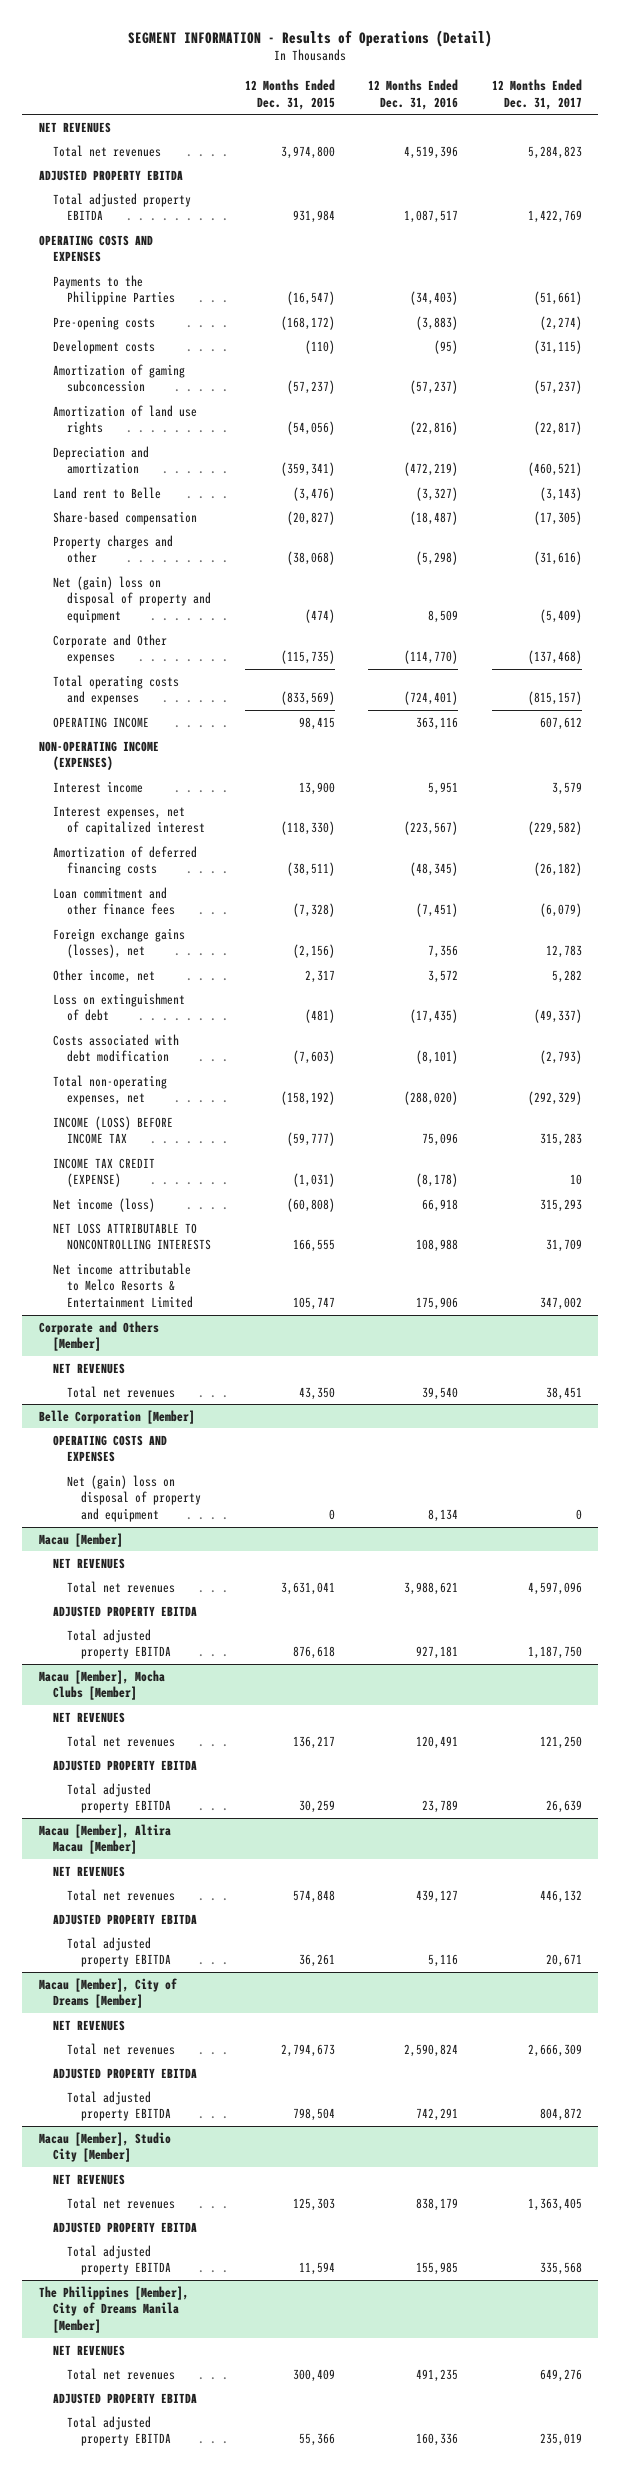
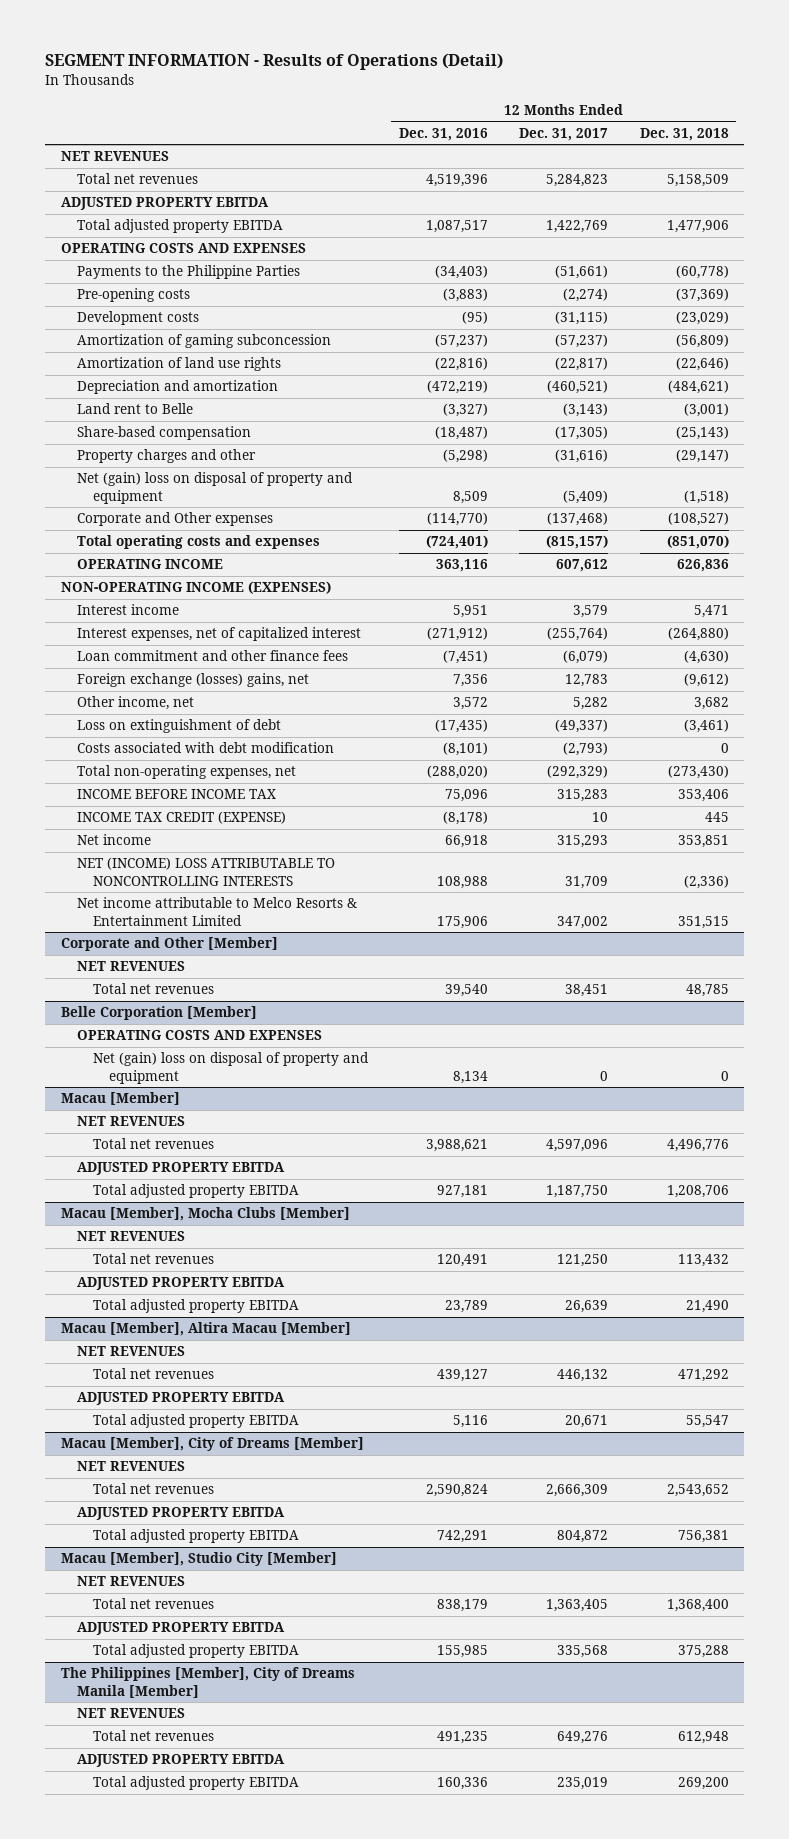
- | 12 Months Ended Dec. 31, 2015 | 12 Months Ended Dec. 31, 2016 | 12 Months Ended Dec. 31, 2017
+ | 12 Months Ended Dec. 31, 2016 | 12 Months Ended Dec. 31, 2017 | 12 Months Ended Dec. 31, 2018
- Interest expenses, net of capitalized interest | (118,330) | (223,567) | (229,582)
- Amortization of deferred financing costs | (38,511) | (48,345) | (26,182)
+ Interest expenses, net of capitalized interest | (271,912) | (255,764) | (264,880)
- Foreign exchange gains (losses), net | (2,156) | 7,356 | 12,783
+ Foreign exchange (losses) gains, net | 7,356 | 12,783 | (9,612)
- INCOME (LOSS) BEFORE INCOME TAX | (59,777) | 75,096 | 315,283
+ INCOME BEFORE INCOME TAX | 75,096 | 315,283 | 353,406
- Net income (loss) | (60,808) | 66,918 | 315,293
- NET LOSS ATTRIBUTABLE TO NONCONTROLLING INTERESTS | 166,555 | 108,988 | 31,709
+ Net income | 66,918 | 315,293 | 353,851
+ NET (INCOME) LOSS ATTRIBUTABLE TO NONCONTROLLING INTERESTS | 108,988 | 31,709 | (2,336)
- Corporate and Others [Member]
+ Corporate and Other [Member]

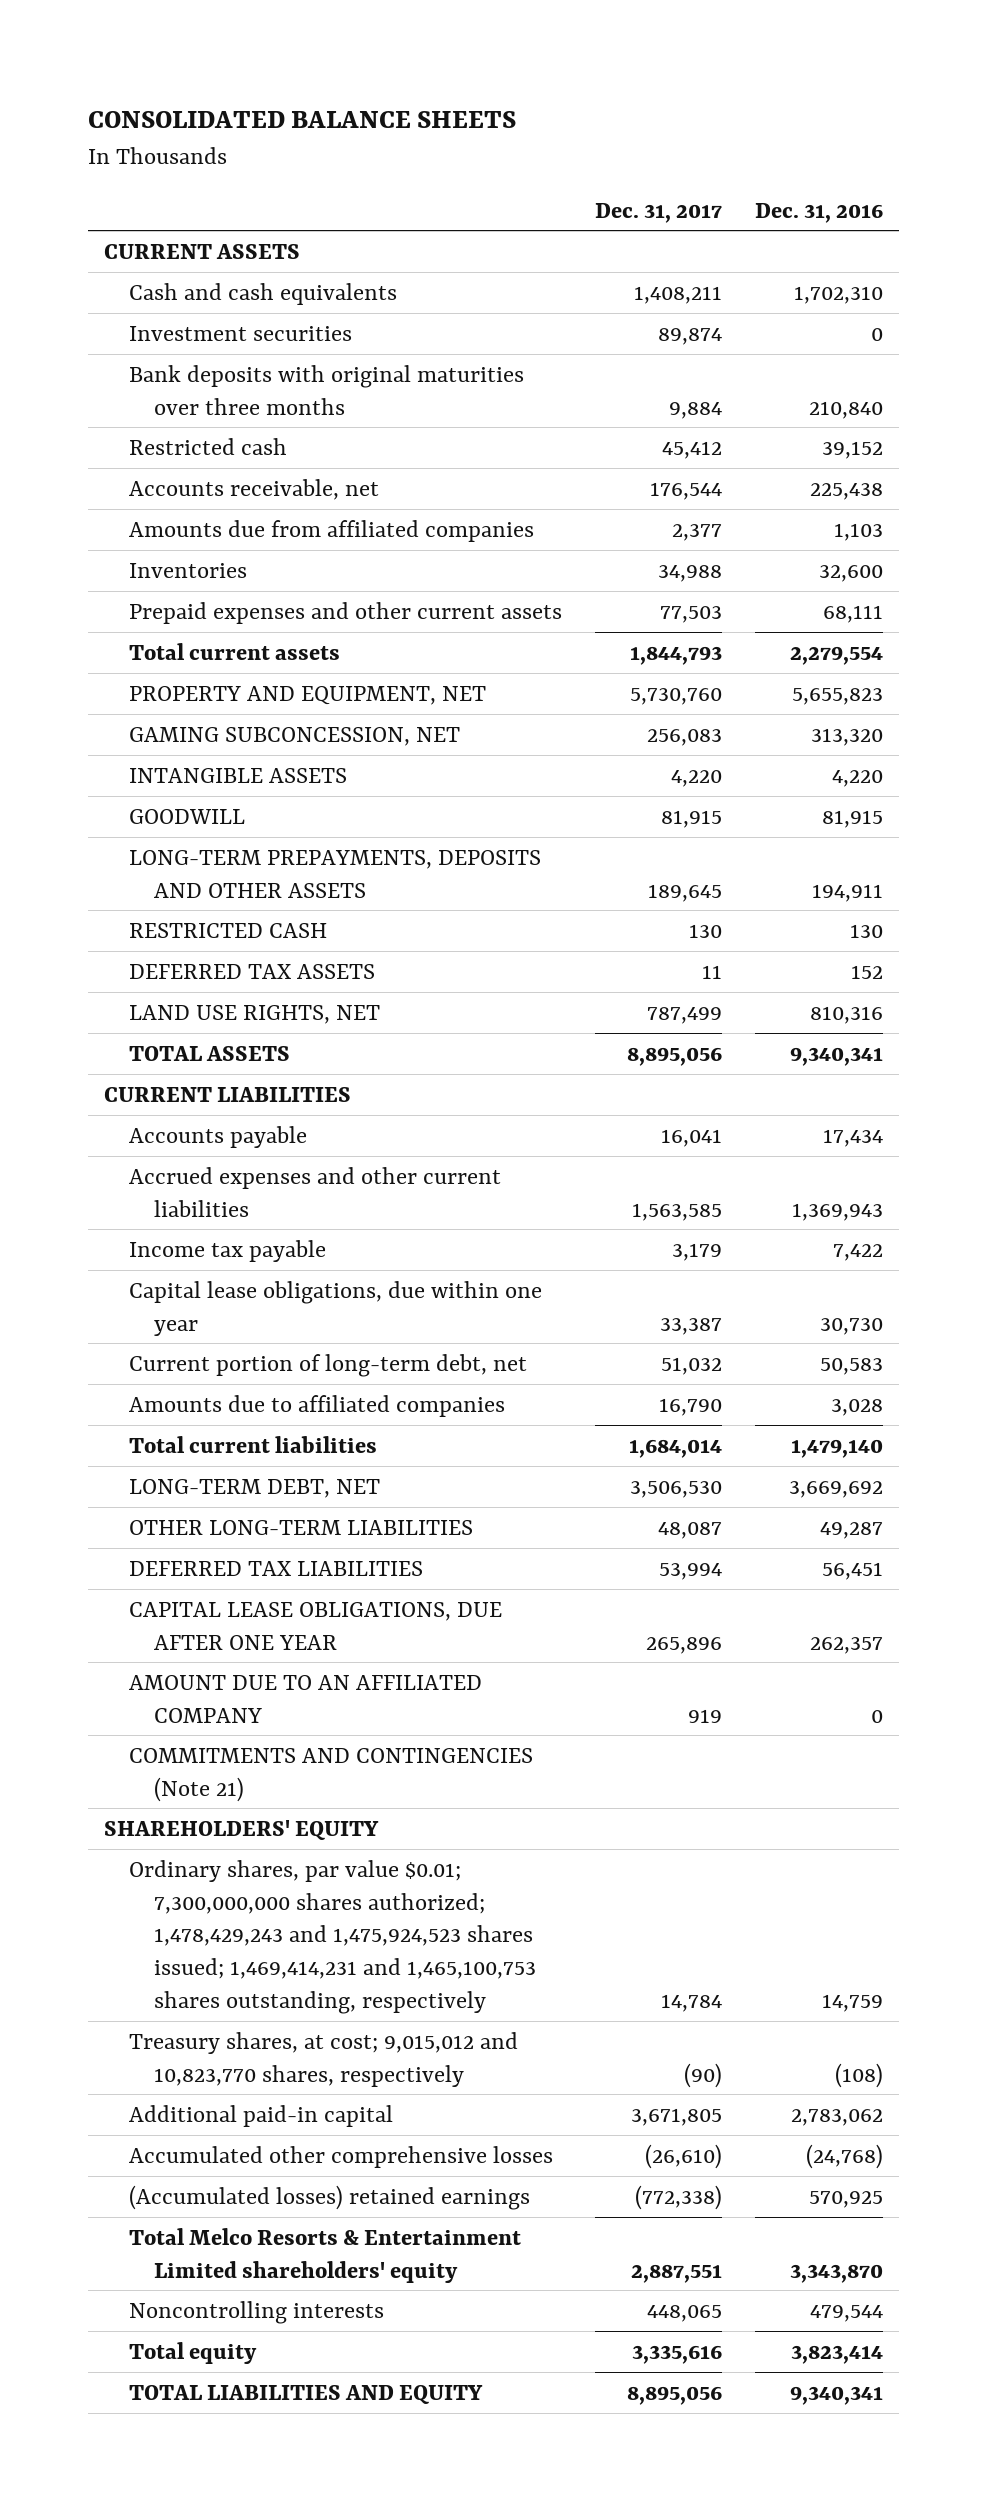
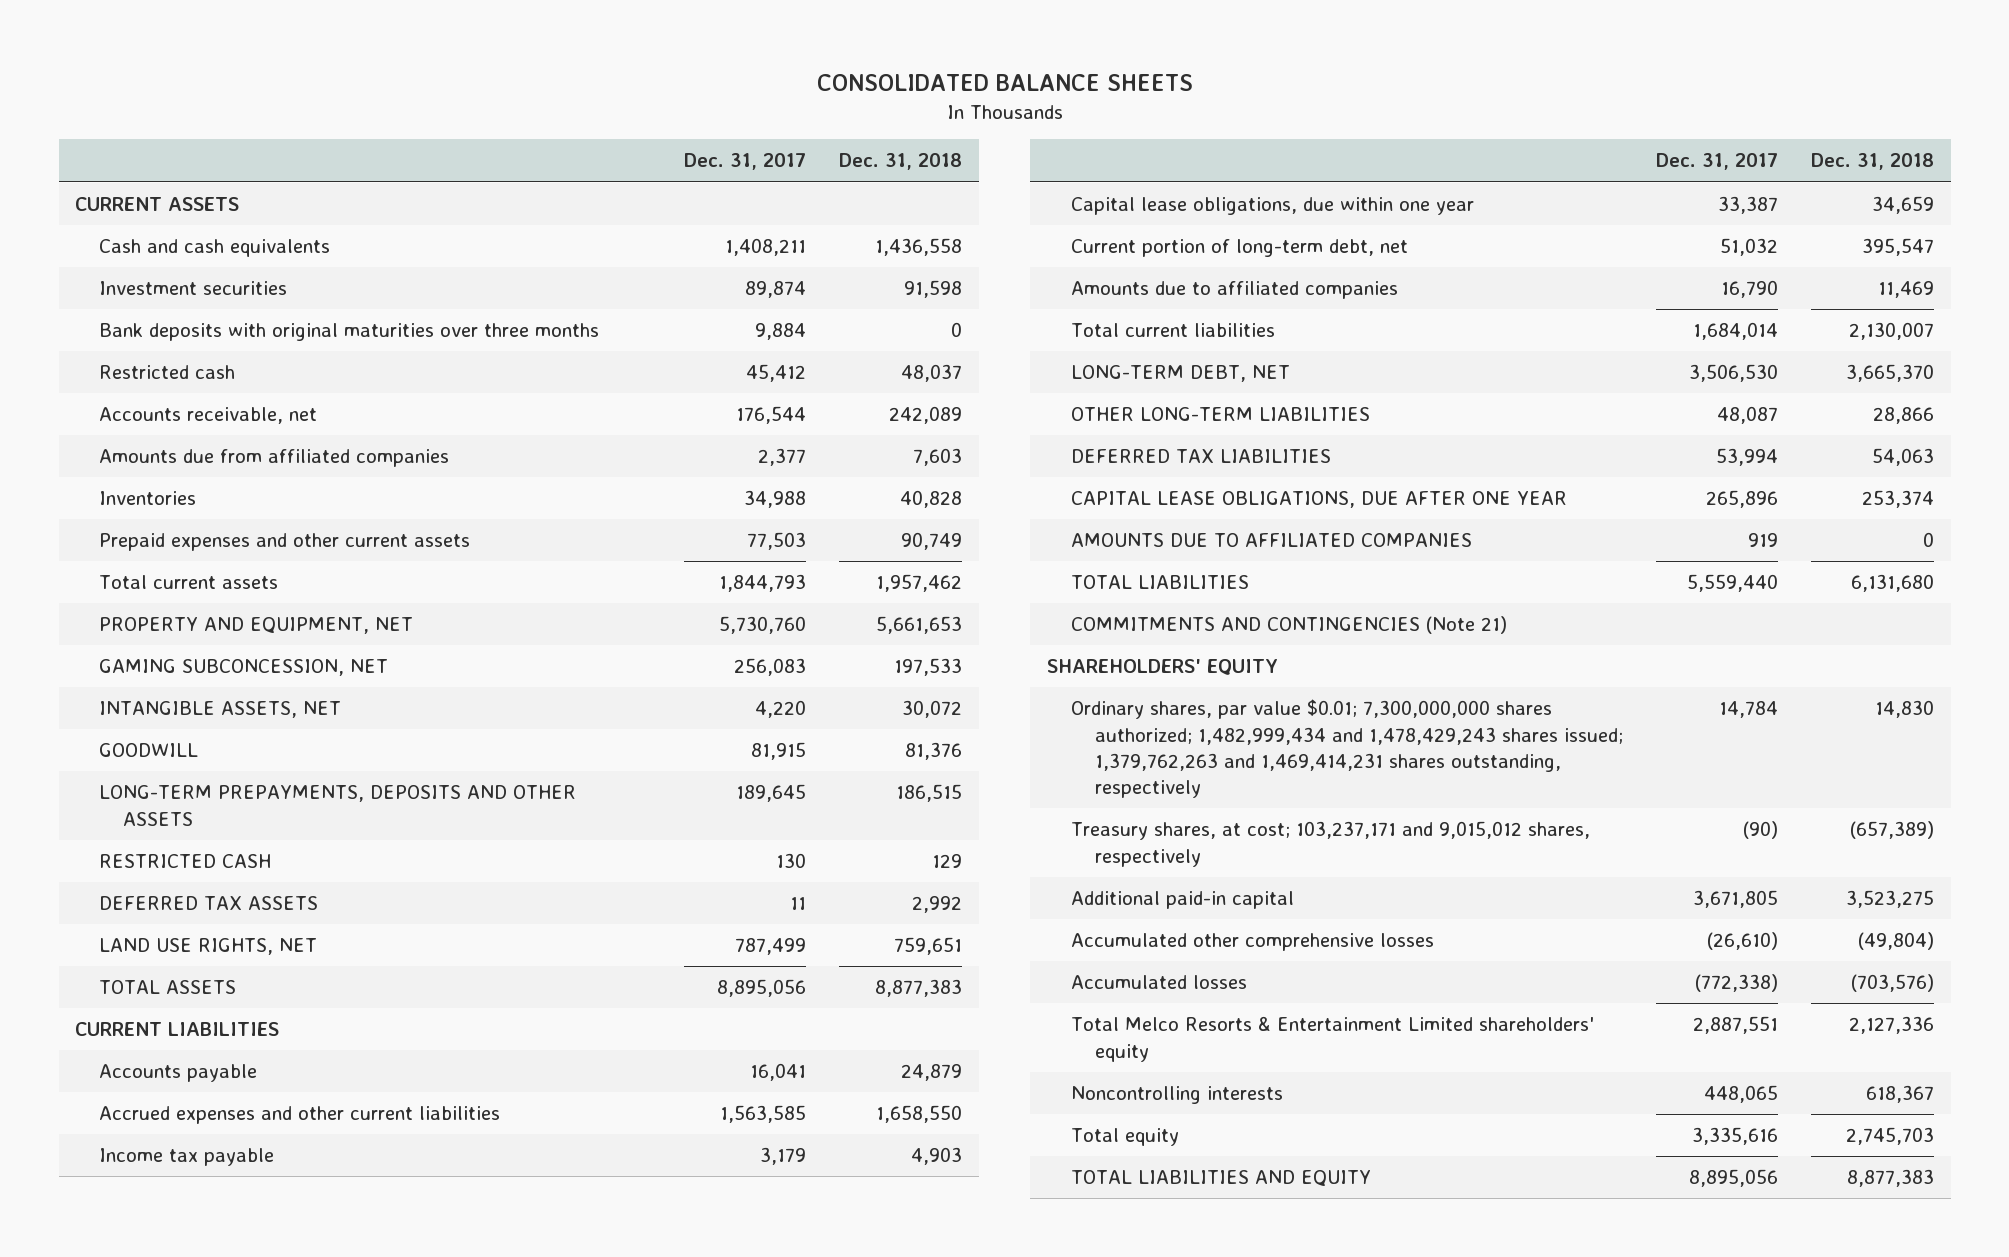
- | Dec. 31, 2017 | Dec. 31, 2016
+ | Dec. 31, 2017 | Dec. 31, 2018
- INTANGIBLE ASSETS | 4,220 | 4,220
+ INTANGIBLE ASSETS, NET | 4,220 | 30,072
- AMOUNT DUE TO AN AFFILIATED COMPANY | 919 | 0
+ AMOUNTS DUE TO AFFILIATED COMPANIES | 919 | 0
+ TOTAL LIABILITIES | 5,559,440 | 6,131,680
- Ordinary shares, par value $0.01; 7,300,000,000 shares authorized; 1,478,429,243 and 1,475,924,523 shares issued; 1,469,414,231 and 1,465,100,753 shares outstanding, respectively | 14,784 | 14,759
- Treasury shares, at cost; 9,015,012 and 10,823,770 shares, respectively | (90) | (108)
+ Ordinary shares, par value $0.01; 7,300,000,000 shares authorized; 1,482,999,434 and 1,478,429,243 shares issued; 1,379,762,263 and 1,469,414,231 shares outstanding, respectively | 14,784 | 14,830
+ Treasury shares, at cost; 103,237,171 and 9,015,012 shares, respectively | (90) | (657,389)
- (Accumulated losses) retained earnings | (772,338) | 570,925
+ Accumulated losses | (772,338) | (703,576)

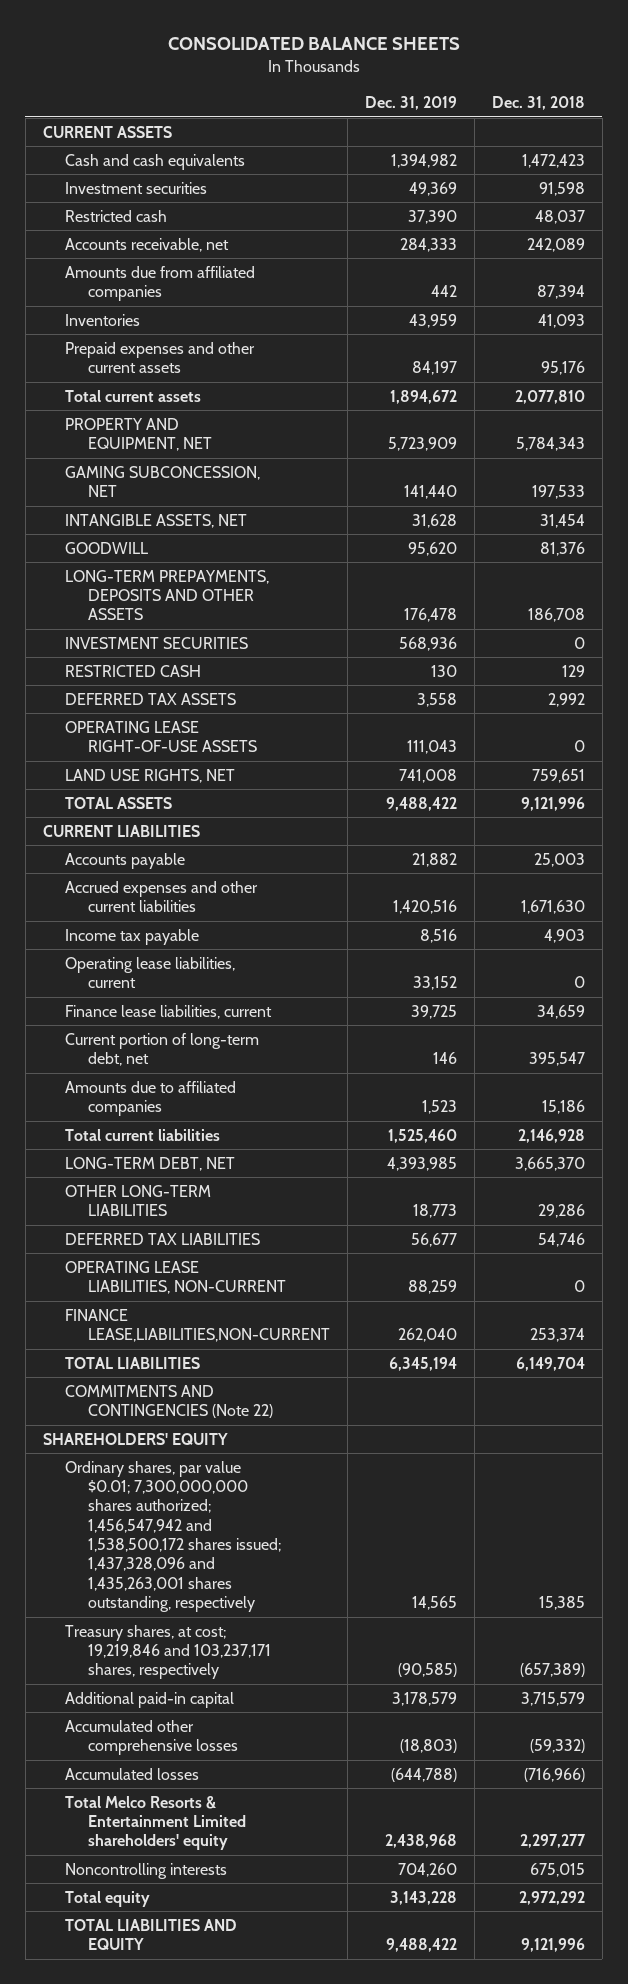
- | Dec. 31, 2017 | Dec. 31, 2018
+ | Dec. 31, 2019 | Dec. 31, 2018
- Cash and cash equivalents | 1,408,211 | 1,436,558
+ Cash and cash equivalents | 1,394,982 | 1,472,423
- Bank deposits with original maturities over three months | 9,884 | 0
- Amounts due from affiliated companies | 2,377 | 7,603
- Inventories | 34,988 | 40,828
- Prepaid expenses and other current assets | 77,503 | 90,749
- Total current assets | 1,844,793 | 1,957,462
- PROPERTY AND EQUIPMENT, NET | 5,730,760 | 5,661,653
+ Amounts due from affiliated companies | 442 | 87,394
+ Inventories | 43,959 | 41,093
+ Prepaid expenses and other current assets | 84,197 | 95,176
+ Total current assets | 1,894,672 | 2,077,810
+ PROPERTY AND EQUIPMENT, NET | 5,723,909 | 5,784,343
- INTANGIBLE ASSETS, NET | 4,220 | 30,072
+ INTANGIBLE ASSETS, NET | 31,628 | 31,454
- LONG-TERM PREPAYMENTS, DEPOSITS AND OTHER ASSETS | 189,645 | 186,515
+ LONG-TERM PREPAYMENTS, DEPOSITS AND OTHER ASSETS | 176,478 | 186,708
+ INVESTMENT SECURITIES | 568,936 | 0
+ OPERATING LEASE RIGHT-OF-USE ASSETS | 111,043 | 0
- TOTAL ASSETS | 8,895,056 | 8,877,383
+ TOTAL ASSETS | 9,488,422 | 9,121,996
- Accounts payable | 16,041 | 24,879
- Accrued expenses and other current liabilities | 1,563,585 | 1,658,550
+ Accounts payable | 21,882 | 25,003
+ Accrued expenses and other current liabilities | 1,420,516 | 1,671,630
- Capital lease obligations, due within one year | 33,387 | 34,659
+ Operating lease liabilities, current | 33,152 | 0
+ Finance lease liabilities, current | 39,725 | 34,659
- Amounts due to affiliated companies | 16,790 | 11,469
- Total current liabilities | 1,684,014 | 2,130,007
+ Amounts due to affiliated companies | 1,523 | 15,186
+ Total current liabilities | 1,525,460 | 2,146,928
- OTHER LONG-TERM LIABILITIES | 48,087 | 28,866
- DEFERRED TAX LIABILITIES | 53,994 | 54,063
- CAPITAL LEASE OBLIGATIONS, DUE AFTER ONE YEAR | 265,896 | 253,374
- AMOUNTS DUE TO AFFILIATED COMPANIES | 919 | 0
- TOTAL LIABILITIES | 5,559,440 | 6,131,680
- COMMITMENTS AND CONTINGENCIES (Note 21)
+ OTHER LONG-TERM LIABILITIES | 18,773 | 29,286
+ DEFERRED TAX LIABILITIES | 56,677 | 54,746
+ OPERATING LEASE LIABILITIES, NON-CURRENT | 88,259 | 0
+ FINANCE LEASE,LIABILITIES,NON-CURRENT | 262,040 | 253,374
+ TOTAL LIABILITIES | 6,345,194 | 6,149,704
+ COMMITMENTS AND CONTINGENCIES (Note 22)
- Ordinary shares, par value $0.01; 7,300,000,000 shares authorized; 1,482,999,434 and 1,478,429,243 shares issued; 1,379,762,263 and 1,469,414,231 shares outstanding, respectively | 14,784 | 14,830
- Treasury shares, at cost; 103,237,171 and 9,015,012 shares, respectively | (90) | (657,389)
- Additional paid-in capital | 3,671,805 | 3,523,275
- Accumulated other comprehensive losses | (26,610) | (49,804)
- Accumulated losses | (772,338) | (703,576)
- Total Melco Resorts & Entertainment Limited shareholders' equity | 2,887,551 | 2,127,336
- Noncontrolling interests | 448,065 | 618,367
- Total equity | 3,335,616 | 2,745,703
- TOTAL LIABILITIES AND EQUITY | 8,895,056 | 8,877,383
+ Ordinary shares, par value $0.01; 7,300,000,000 shares authorized; 1,456,547,942 and 1,538,500,172 shares issued; 1,437,328,096 and 1,435,263,001 shares outstanding, respectively | 14,565 | 15,385
+ Treasury shares, at cost; 19,219,846 and 103,237,171 shares, respectively | (90,585) | (657,389)
+ Additional paid-in capital | 3,178,579 | 3,715,579
+ Accumulated other comprehensive losses | (18,803) | (59,332)
+ Accumulated losses | (644,788) | (716,966)
+ Total Melco Resorts & Entertainment Limited shareholders' equity | 2,438,968 | 2,297,277
+ Noncontrolling interests | 704,260 | 675,015
+ Total equity | 3,143,228 | 2,972,292
+ TOTAL LIABILITIES AND EQUITY | 9,488,422 | 9,121,996

